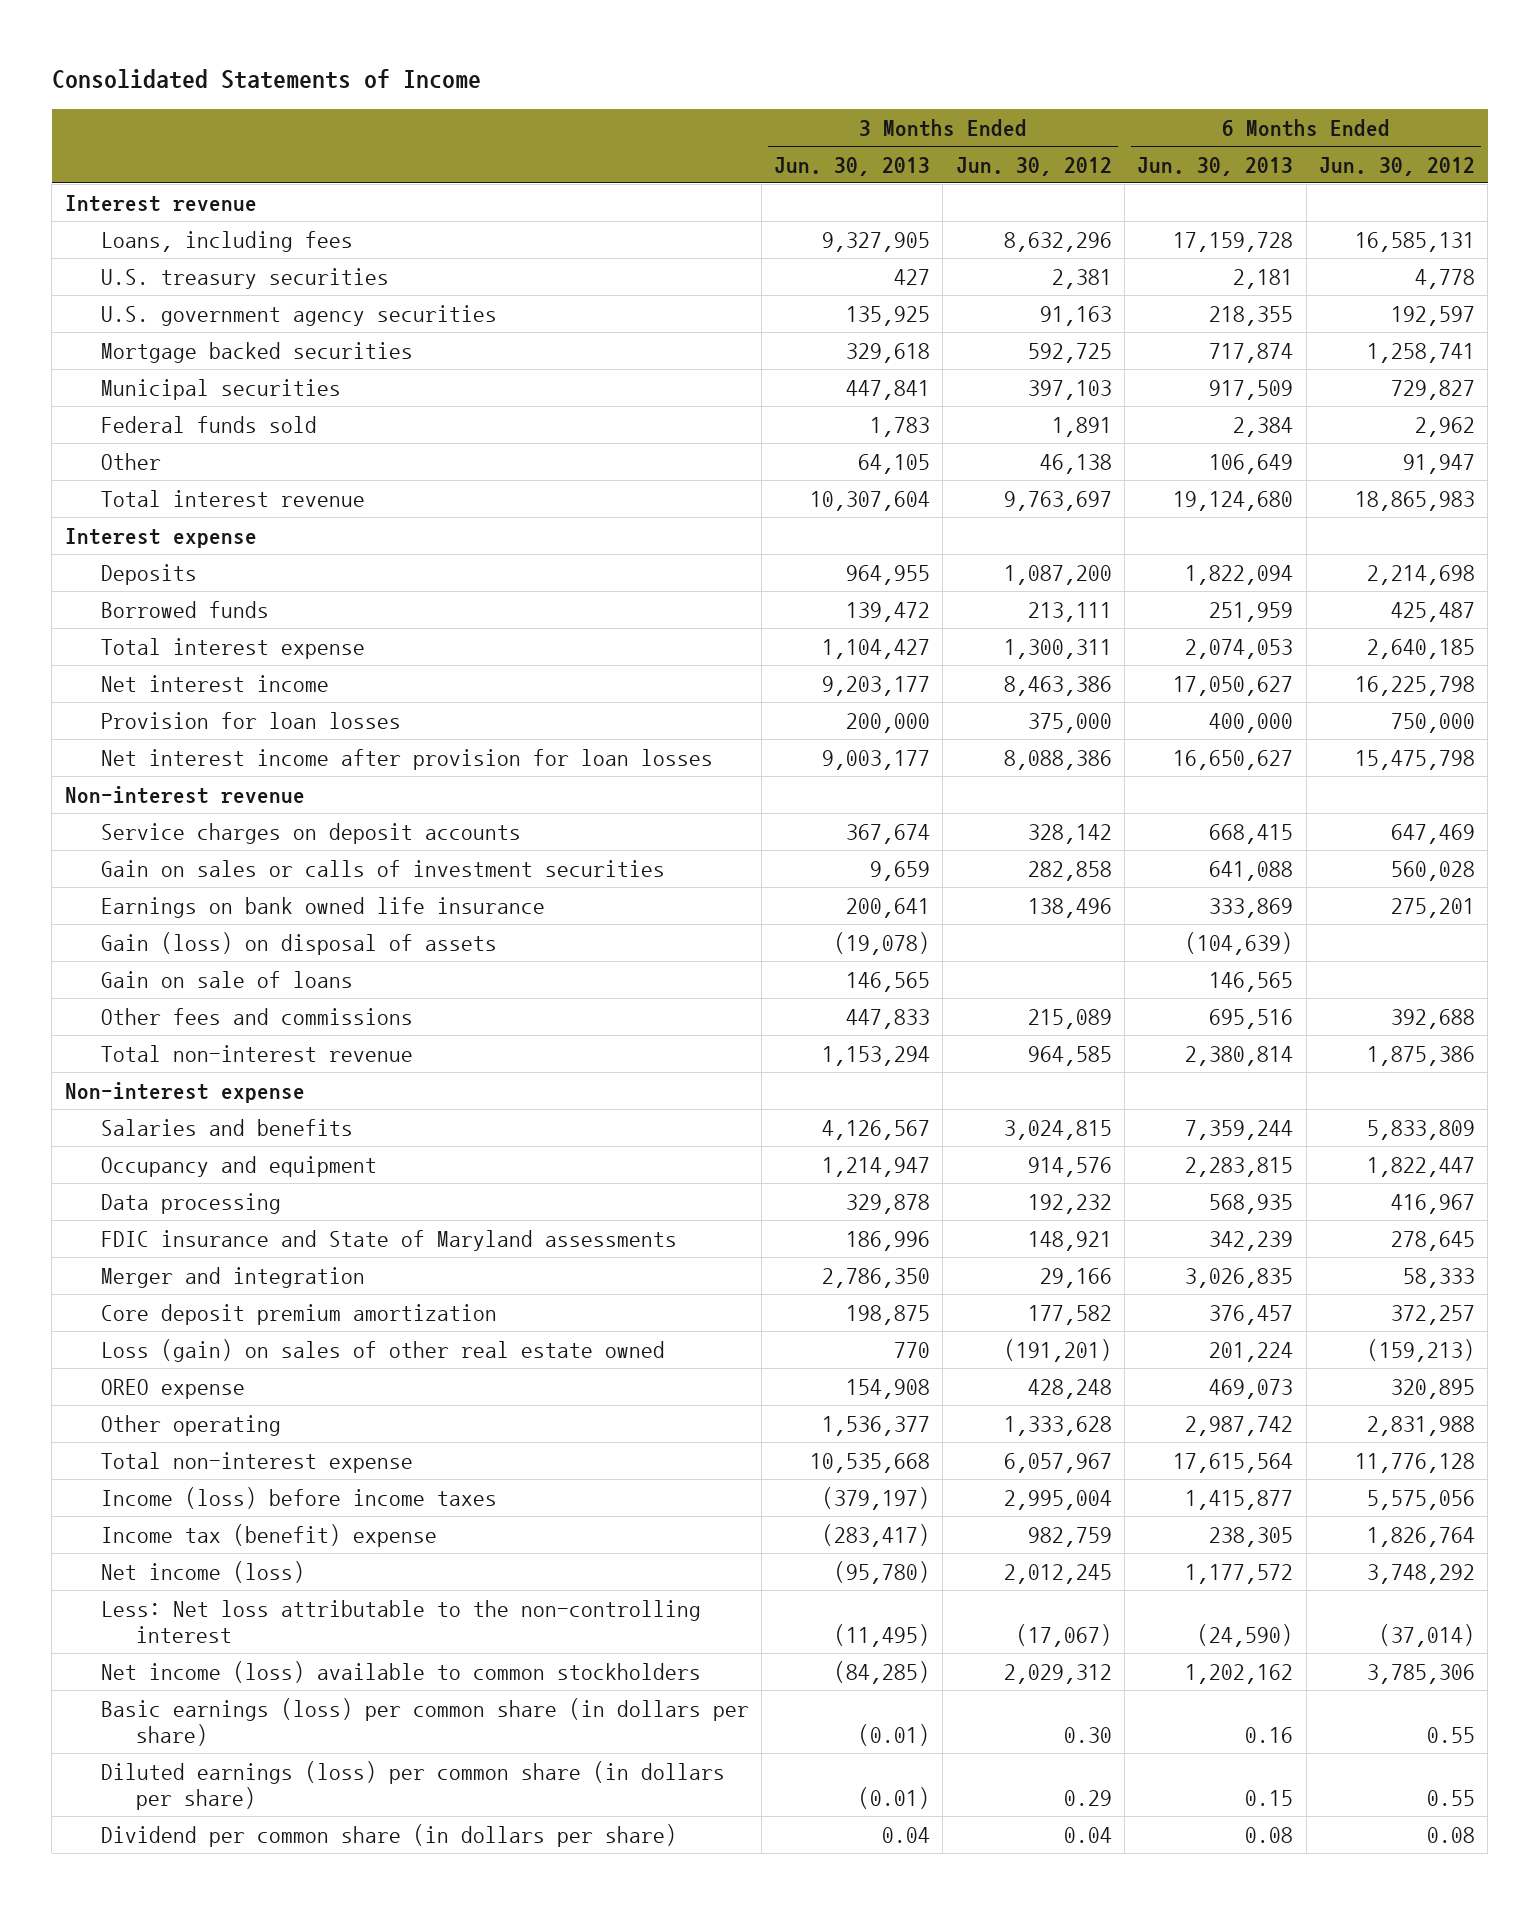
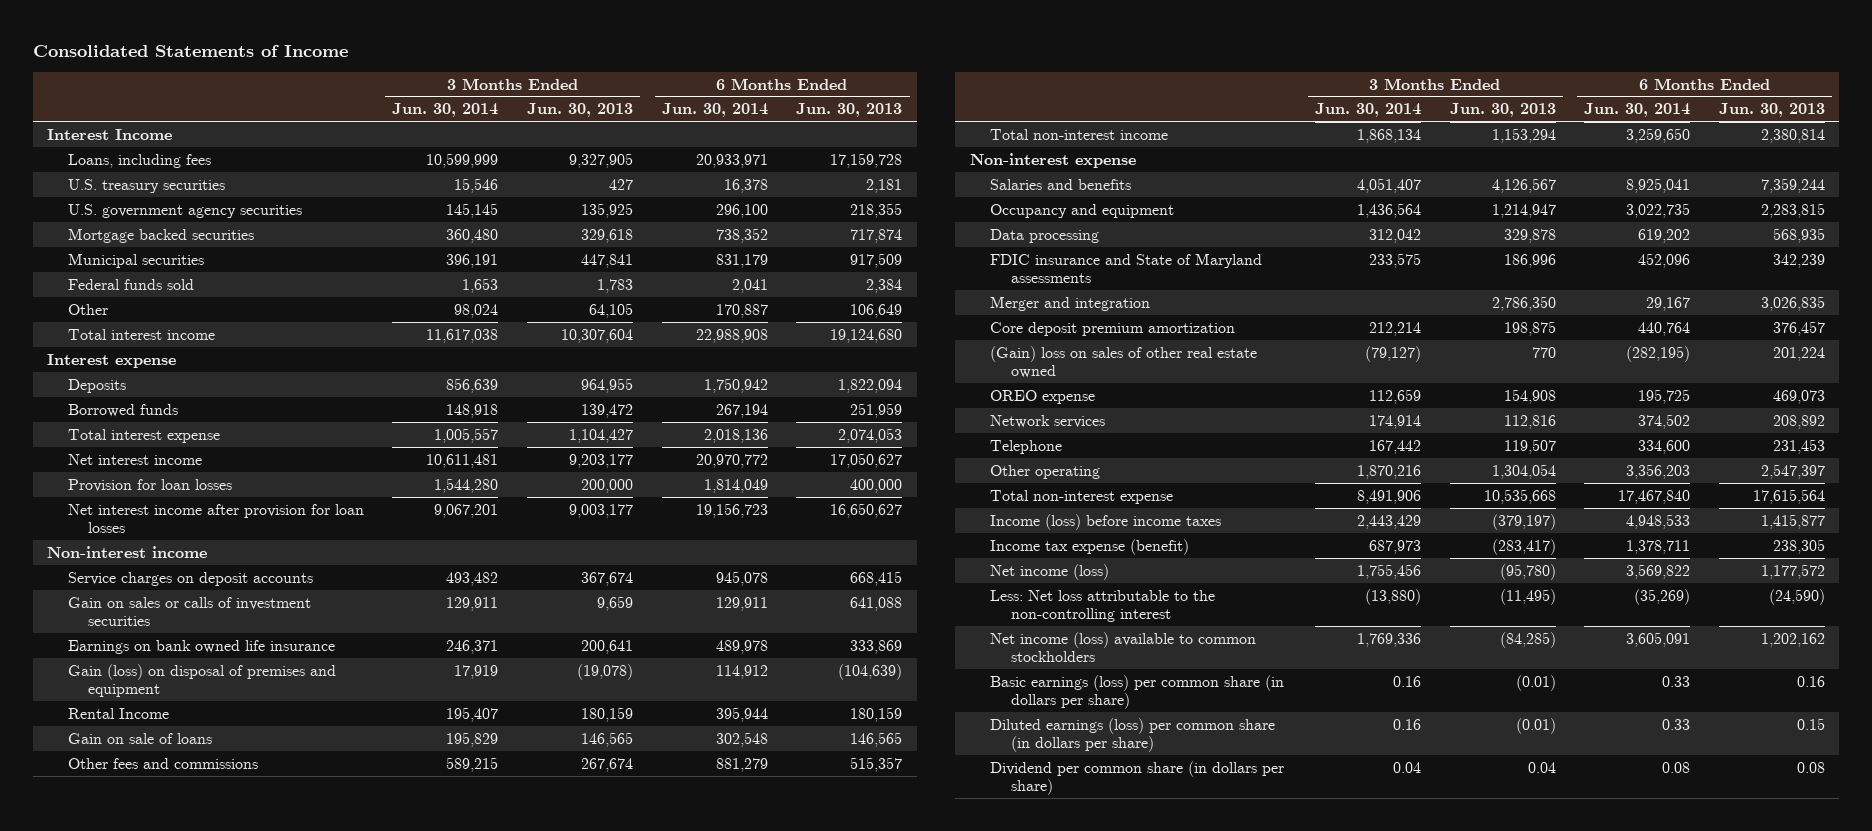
- | 3 Months Ended Jun. 30, 2013 | 3 Months Ended Jun. 30, 2012 | 6 Months Ended Jun. 30, 2013 | 6 Months Ended Jun. 30, 2012
+ | 3 Months Ended Jun. 30, 2014 | 3 Months Ended Jun. 30, 2013 | 6 Months Ended Jun. 30, 2014 | 6 Months Ended Jun. 30, 2013
- Interest revenue
+ Interest Income
- Total interest revenue | 10,307,604 | 9,763,697 | 19,124,680 | 18,865,983
+ Total interest income | 11,617,038 | 10,307,604 | 22,988,908 | 19,124,680
- Non-interest revenue
+ Non-interest income
- Gain (loss) on disposal of assets | (19,078) | | (104,639) |
+ Gain (loss) on disposal of premises and equipment | 17,919 | (19,078) | 114,912 | (104,639)
+ Rental Income | 195,407 | 180,159 | 395,944 | 180,159
- Other fees and commissions | 447,833 | 215,089 | 695,516 | 392,688
- Total non-interest revenue | 1,153,294 | 964,585 | 2,380,814 | 1,875,386
+ Other fees and commissions | 589,215 | 267,674 | 881,279 | 515,357
+ Total non-interest income | 1,868,134 | 1,153,294 | 3,259,650 | 2,380,814
- Loss (gain) on sales of other real estate owned | 770 | (191,201) | 201,224 | (159,213)
+ (Gain) loss on sales of other real estate owned | (79,127) | 770 | (282,195) | 201,224
- Other operating | 1,536,377 | 1,333,628 | 2,987,742 | 2,831,988
+ Network services | 174,914 | 112,816 | 374,502 | 208,892
+ Telephone | 167,442 | 119,507 | 334,600 | 231,453
+ Other operating | 1,870,216 | 1,304,054 | 3,356,203 | 2,547,397
- Income tax (benefit) expense | (283,417) | 982,759 | 238,305 | 1,826,764
+ Income tax expense (benefit) | 687,973 | (283,417) | 1,378,711 | 238,305

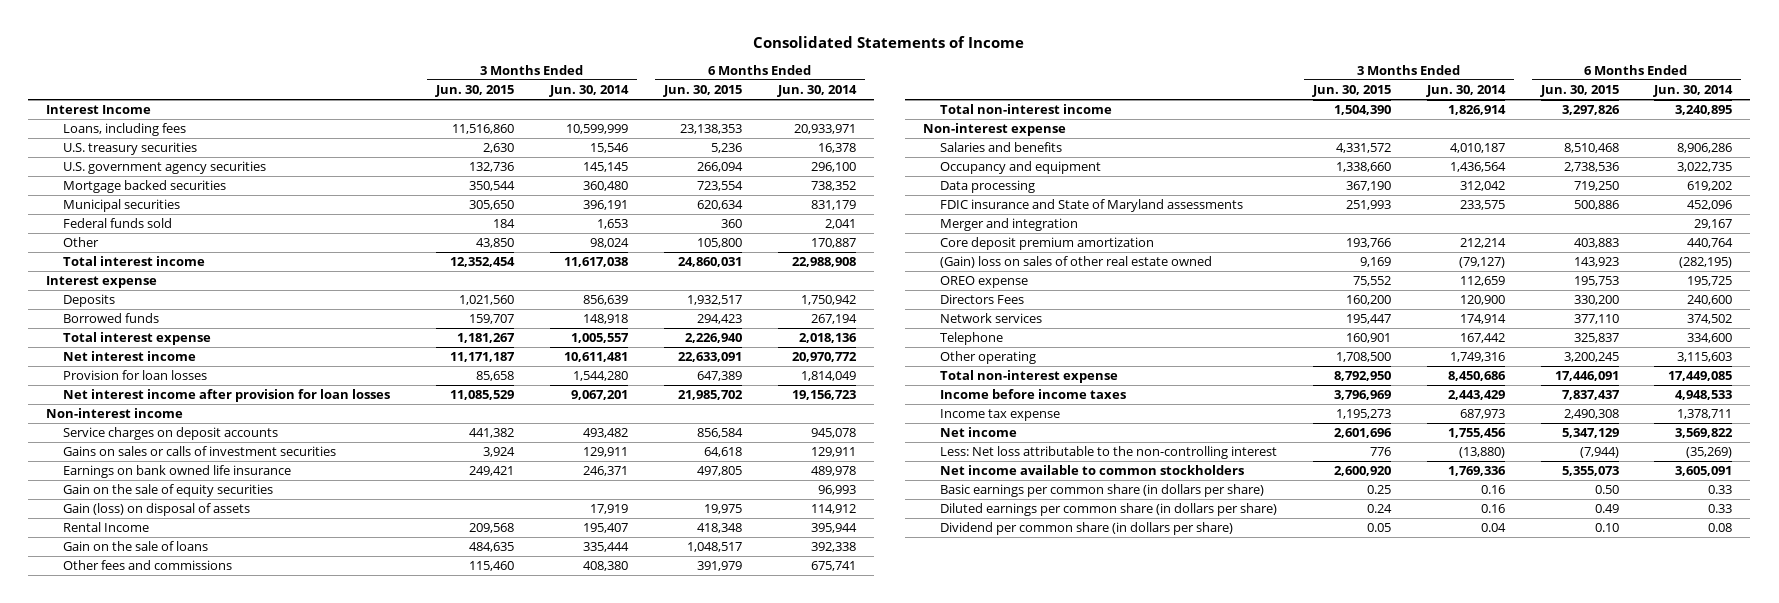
- | 3 Months Ended Jun. 30, 2014 | 3 Months Ended Jun. 30, 2013 | 6 Months Ended Jun. 30, 2014 | 6 Months Ended Jun. 30, 2013
+ | 3 Months Ended Jun. 30, 2015 | 3 Months Ended Jun. 30, 2014 | 6 Months Ended Jun. 30, 2015 | 6 Months Ended Jun. 30, 2014
- Gain on sales or calls of investment securities | 129,911 | 9,659 | 129,911 | 641,088
+ Gains on sales or calls of investment securities | 3,924 | 129,911 | 64,618 | 129,911
- Gain (loss) on disposal of premises and equipment | 17,919 | (19,078) | 114,912 | (104,639)
+ Gain on the sale of equity securities | | | | 96,993
+ Gain (loss) on disposal of assets | | 17,919 | 19,975 | 114,912
- Gain on sale of loans | 195,829 | 146,565 | 302,548 | 146,565
- Other fees and commissions | 589,215 | 267,674 | 881,279 | 515,357
- Total non-interest income | 1,868,134 | 1,153,294 | 3,259,650 | 2,380,814
+ Gain on the sale of loans | 484,635 | 335,444 | 1,048,517 | 392,338
+ Other fees and commissions | 115,460 | 408,380 | 391,979 | 675,741
+ Total non-interest income | 1,504,390 | 1,826,914 | 3,297,826 | 3,240,895
- Salaries and benefits | 4,051,407 | 4,126,567 | 8,925,041 | 7,359,244
+ Salaries and benefits | 4,331,572 | 4,010,187 | 8,510,468 | 8,906,286
+ Directors Fees | 160,200 | 120,900 | 330,200 | 240,600
- Other operating | 1,870,216 | 1,304,054 | 3,356,203 | 2,547,397
- Total non-interest expense | 8,491,906 | 10,535,668 | 17,467,840 | 17,615,564
- Income (loss) before income taxes | 2,443,429 | (379,197) | 4,948,533 | 1,415,877
- Income tax expense (benefit) | 687,973 | (283,417) | 1,378,711 | 238,305
- Net income (loss) | 1,755,456 | (95,780) | 3,569,822 | 1,177,572
+ Other operating | 1,708,500 | 1,749,316 | 3,200,245 | 3,115,603
+ Total non-interest expense | 8,792,950 | 8,450,686 | 17,446,091 | 17,449,085
+ Income before income taxes | 3,796,969 | 2,443,429 | 7,837,437 | 4,948,533
+ Income tax expense | 1,195,273 | 687,973 | 2,490,308 | 1,378,711
+ Net income | 2,601,696 | 1,755,456 | 5,347,129 | 3,569,822
- Net income (loss) available to common stockholders | 1,769,336 | (84,285) | 3,605,091 | 1,202,162
- Basic earnings (loss) per common share (in dollars per share) | 0.16 | (0.01) | 0.33 | 0.16
- Diluted earnings (loss) per common share (in dollars per share) | 0.16 | (0.01) | 0.33 | 0.15
+ Net income available to common stockholders | 2,600,920 | 1,769,336 | 5,355,073 | 3,605,091
+ Basic earnings per common share (in dollars per share) | 0.25 | 0.16 | 0.50 | 0.33
+ Diluted earnings per common share (in dollars per share) | 0.24 | 0.16 | 0.49 | 0.33

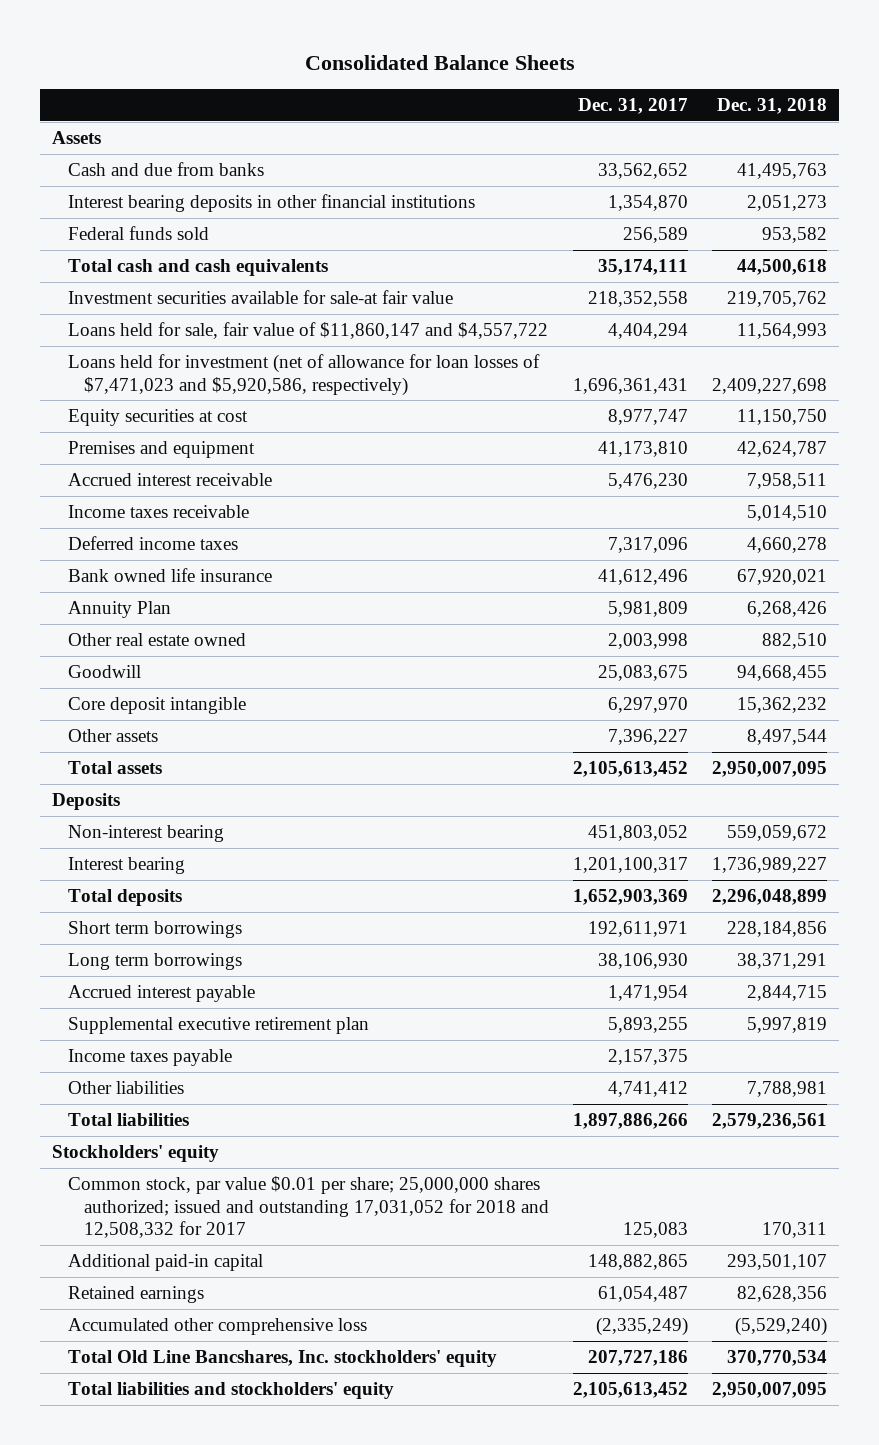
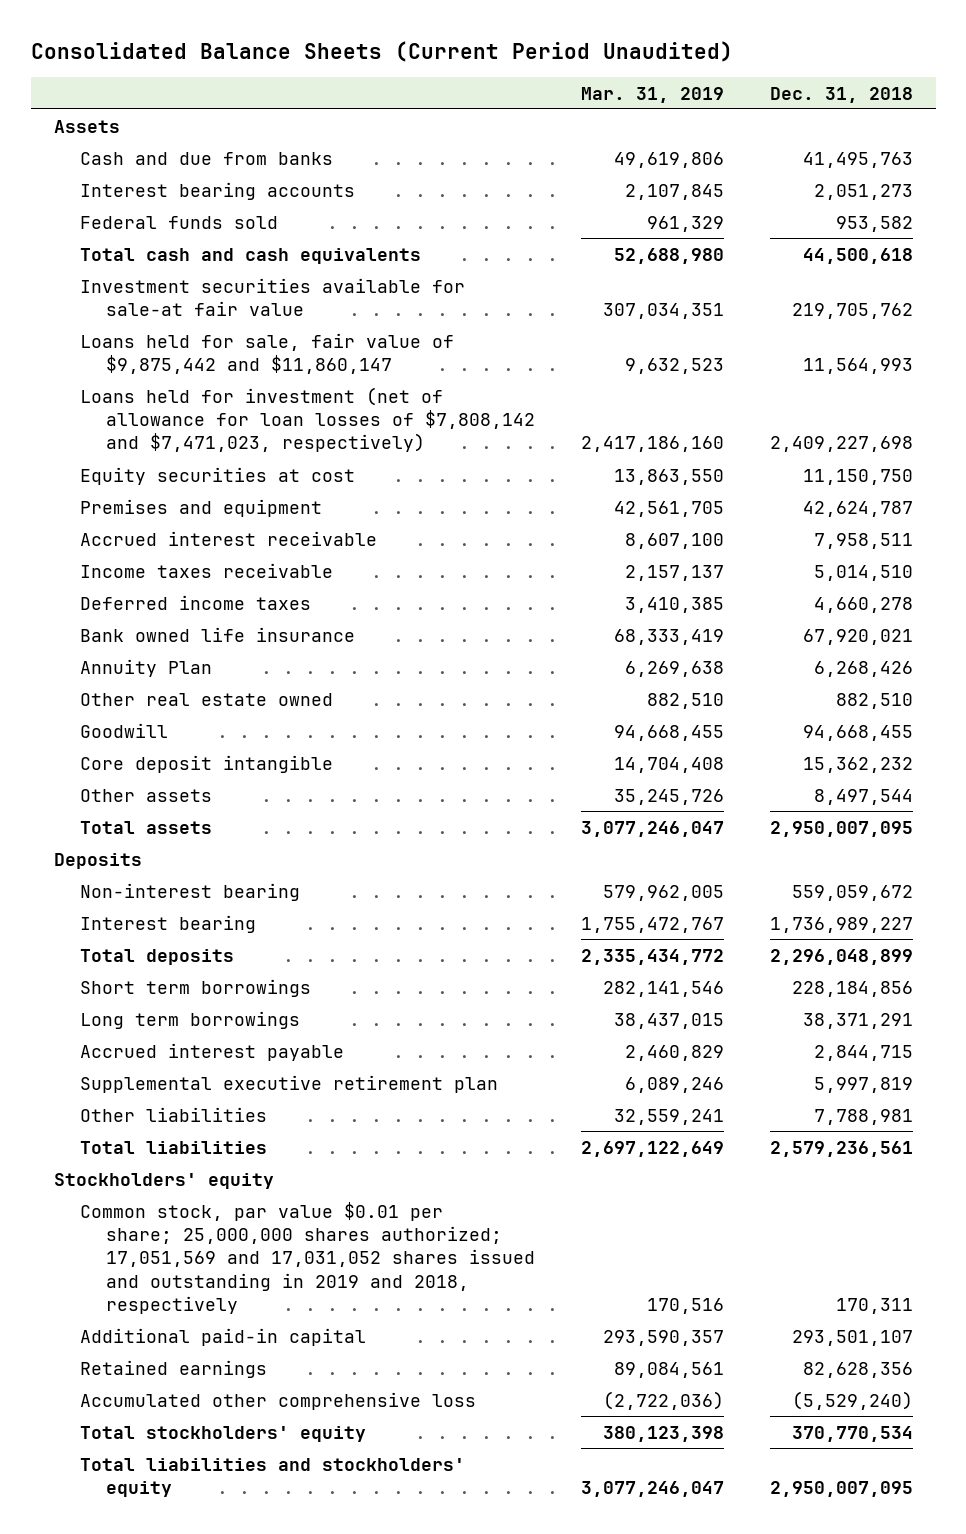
- Consolidated Balance Sheets
+ Consolidated Balance Sheets (Current Period Unaudited)
- | Dec. 31, 2017 | Dec. 31, 2018
+ | Mar. 31, 2019 | Dec. 31, 2018
- Interest bearing deposits in other financial institutions | 1,354,870 | 2,051,273
+ Interest bearing accounts | 2,107,845 | 2,051,273
- Loans held for sale, fair value of $11,860,147 and $4,557,722 | 4,404,294 | 11,564,993
- Loans held for investment (net of allowance for loan losses of $7,471,023 and $5,920,586, respectively) | 1,696,361,431 | 2,409,227,698
+ Loans held for sale, fair value of $9,875,442 and $11,860,147 | 9,632,523 | 11,564,993
+ Loans held for investment (net of allowance for loan losses of $7,808,142 and $7,471,023, respectively) | 2,417,186,160 | 2,409,227,698
- Income taxes payable | 2,157,375 |
- Common stock, par value $0.01 per share; 25,000,000 shares authorized; issued and outstanding 17,031,052 for 2018 and 12,508,332 for 2017 | 125,083 | 170,311
+ Common stock, par value $0.01 per share; 25,000,000 shares authorized; 17,051,569 and 17,031,052 shares issued and outstanding in 2019 and 2018, respectively | 170,516 | 170,311
- Total Old Line Bancshares, Inc. stockholders' equity | 207,727,186 | 370,770,534
+ Total stockholders' equity | 380,123,398 | 370,770,534

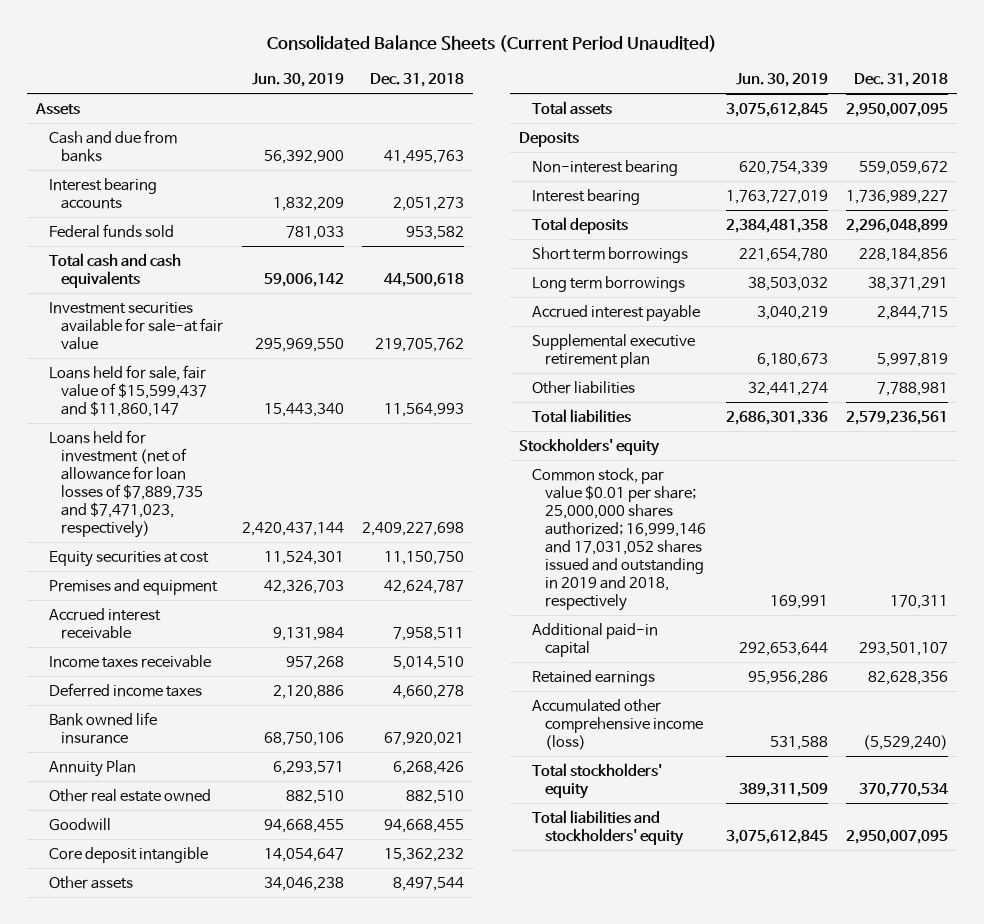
- | Mar. 31, 2019 | Dec. 31, 2018
+ | Jun. 30, 2019 | Dec. 31, 2018
- Loans held for sale, fair value of $9,875,442 and $11,860,147 | 9,632,523 | 11,564,993
- Loans held for investment (net of allowance for loan losses of $7,808,142 and $7,471,023, respectively) | 2,417,186,160 | 2,409,227,698
+ Loans held for sale, fair value of $15,599,437 and $11,860,147 | 15,443,340 | 11,564,993
+ Loans held for investment (net of allowance for loan losses of $7,889,735 and $7,471,023, respectively) | 2,420,437,144 | 2,409,227,698
- Common stock, par value $0.01 per share; 25,000,000 shares authorized; 17,051,569 and 17,031,052 shares issued and outstanding in 2019 and 2018, respectively | 170,516 | 170,311
+ Common stock, par value $0.01 per share; 25,000,000 shares authorized; 16,999,146 and 17,031,052 shares issued and outstanding in 2019 and 2018, respectively | 169,991 | 170,311
- Accumulated other comprehensive loss | (2,722,036) | (5,529,240)
+ Accumulated other comprehensive income (loss) | 531,588 | (5,529,240)

